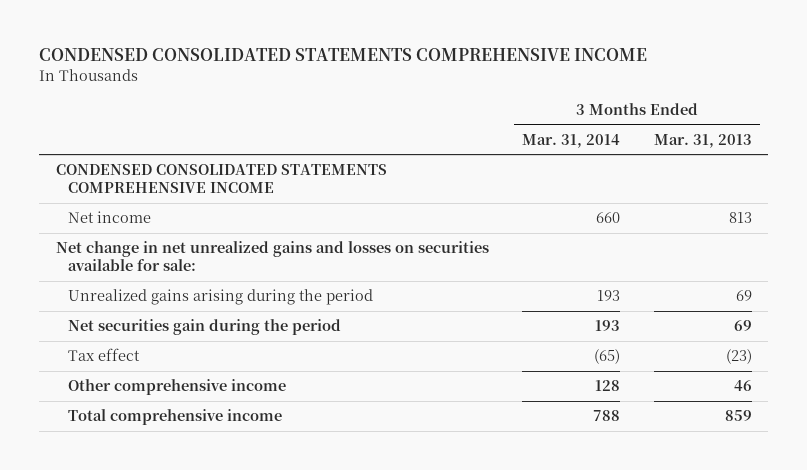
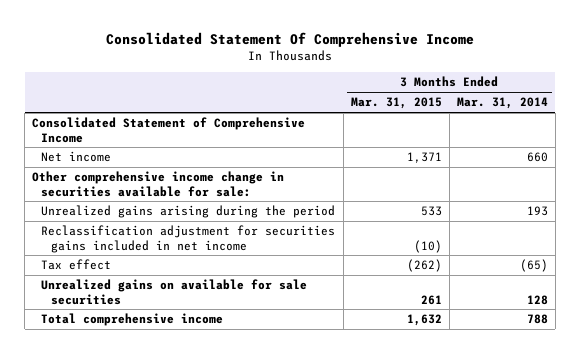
- CONDENSED CONSOLIDATED STATEMENTS COMPREHENSIVE INCOME
+ Consolidated Statement Of Comprehensive Income
- | 3 Months Ended Mar. 31, 2014 | 3 Months Ended Mar. 31, 2013
+ | 3 Months Ended Mar. 31, 2015 | 3 Months Ended Mar. 31, 2014
- CONDENSED CONSOLIDATED STATEMENTS COMPREHENSIVE INCOME
+ Consolidated Statement of Comprehensive Income
- Net change in net unrealized gains and losses on securities available for sale:
+ Other comprehensive income change in securities available for sale:
- Net securities gain during the period | 193 | 69
+ Reclassification adjustment for securities gains included in net income | (10) |
- Other comprehensive income | 128 | 46
+ Unrealized gains on available for sale securities | 261 | 128

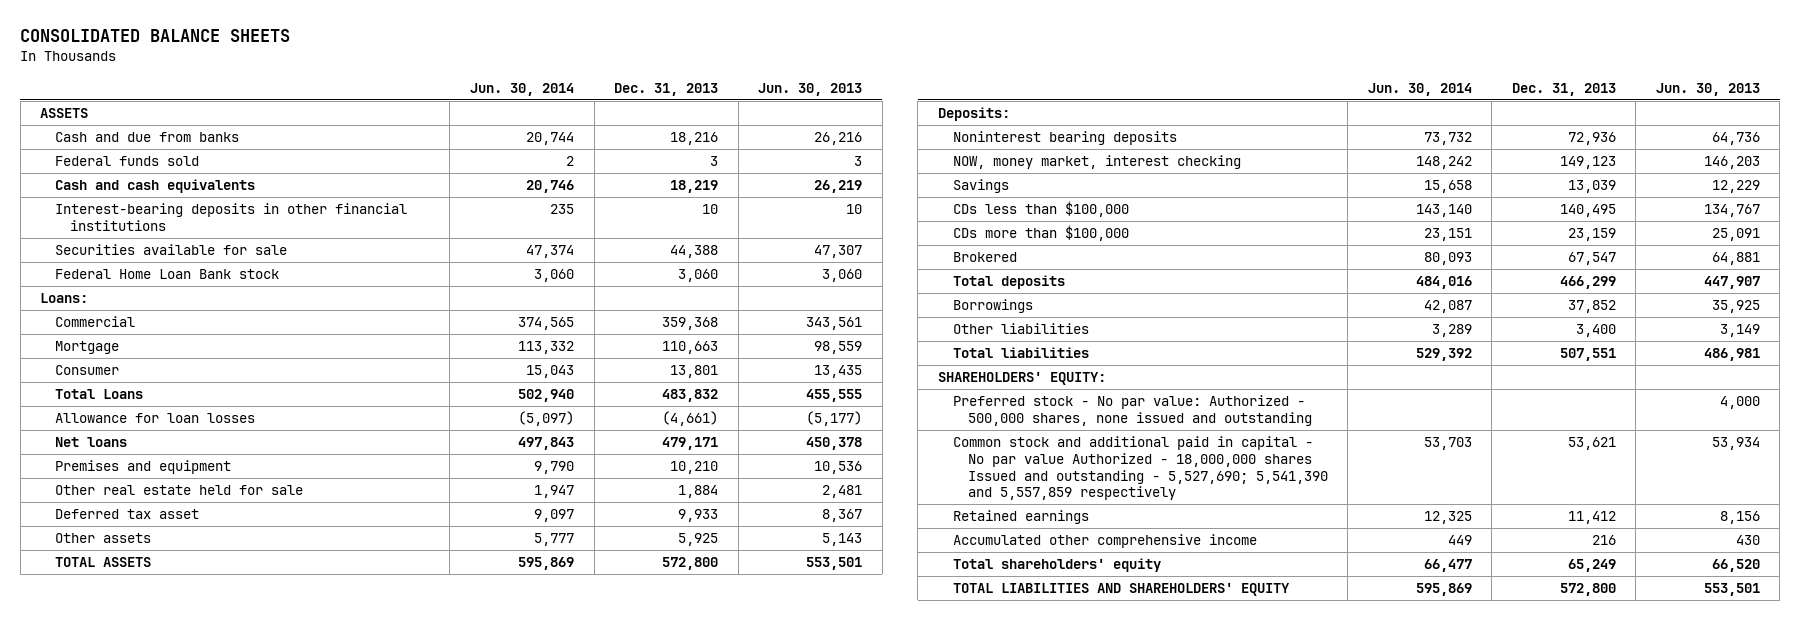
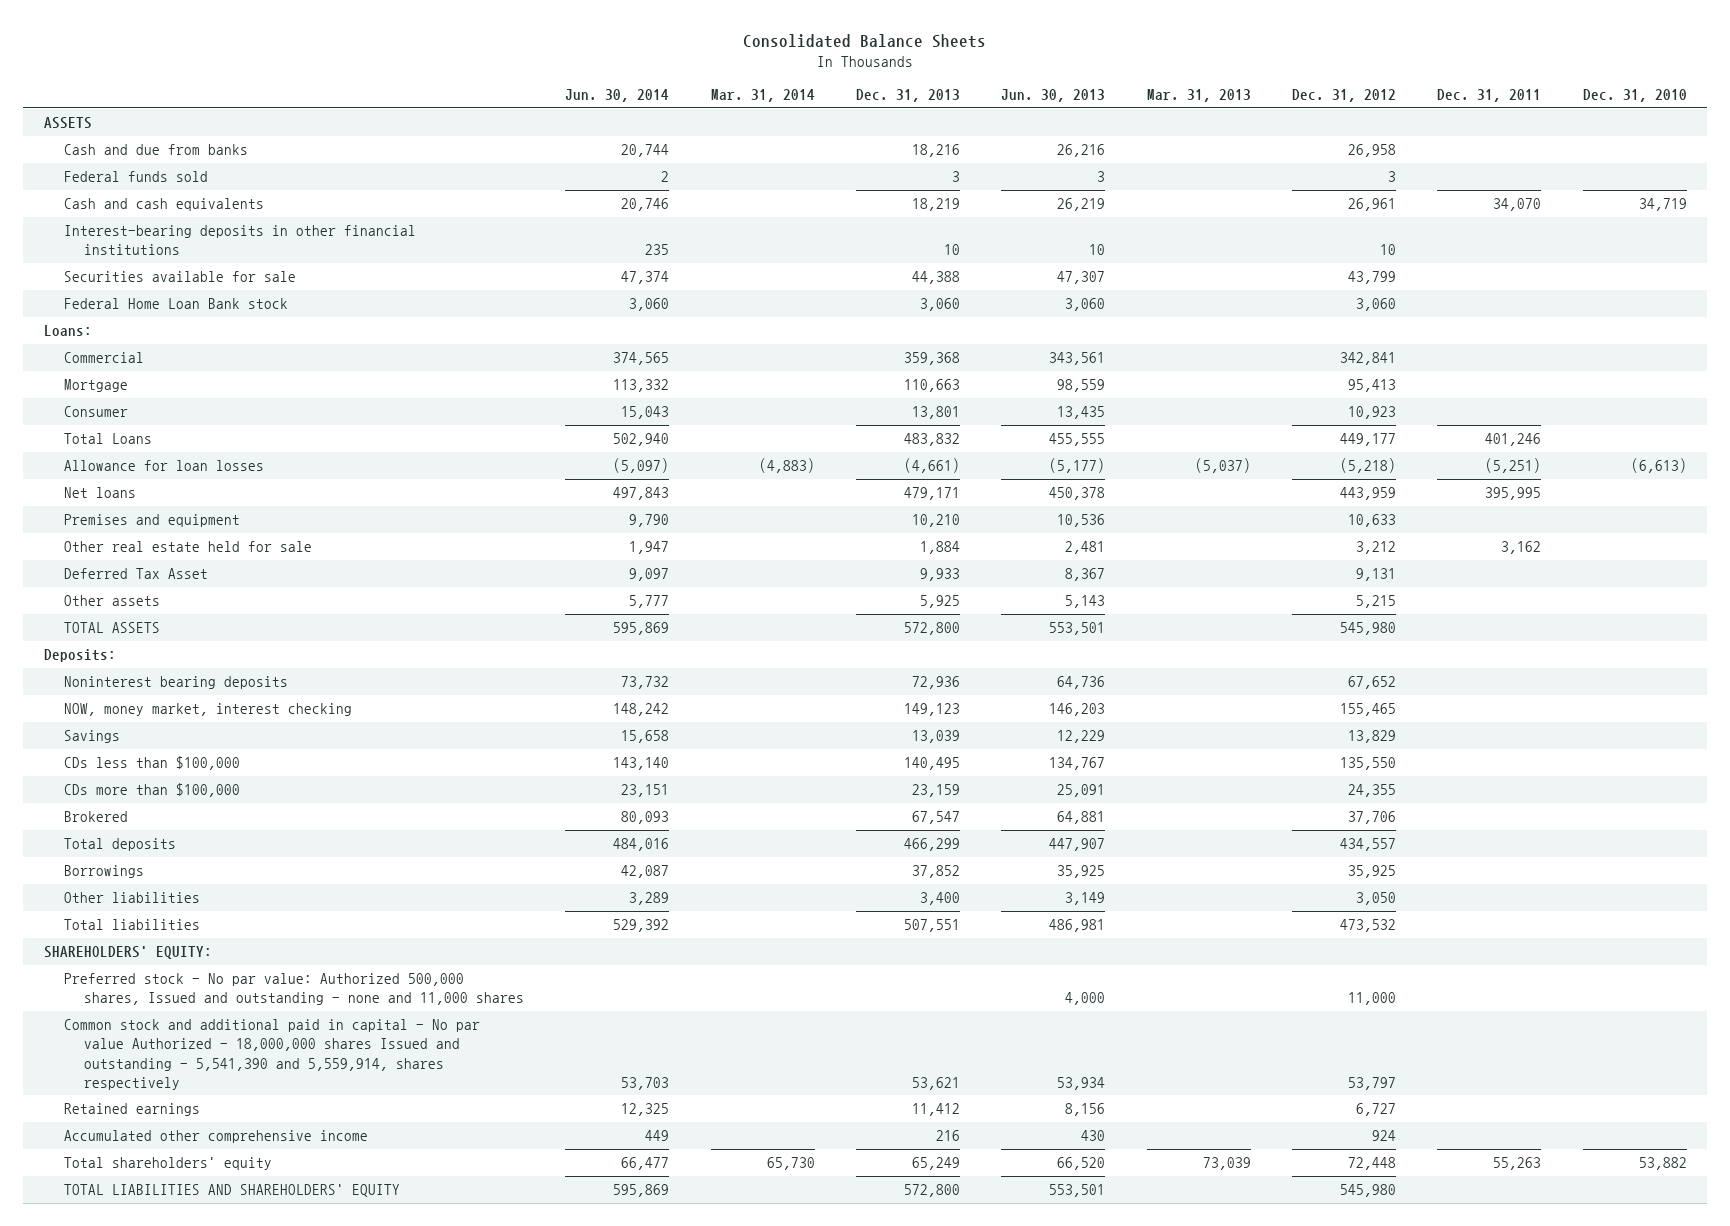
- CONSOLIDATED BALANCE SHEETS
+ Consolidated Balance Sheets
- | Jun. 30, 2014 | Dec. 31, 2013 | Jun. 30, 2013
+ | Jun. 30, 2014 | Mar. 31, 2014 | Dec. 31, 2013 | Jun. 30, 2013 | Mar. 31, 2013 | Dec. 31, 2012 | Dec. 31, 2011 | Dec. 31, 2010
- Deferred tax asset | 9,097 | 9,933 | 8,367
+ Deferred Tax Asset | 9,097 | | 9,933 | 8,367 | | 9,131 | |
- Preferred stock - No par value: Authorized - 500,000 shares, none issued and outstanding | | | 4,000
- Common stock and additional paid in capital - No par value Authorized - 18,000,000 shares Issued and outstanding - 5,527,690; 5,541,390 and 5,557,859 respectively | 53,703 | 53,621 | 53,934
+ Preferred stock - No par value: Authorized 500,000 shares, Issued and outstanding - none and 11,000 shares | | | | 4,000 | | 11,000 | |
+ Common stock and additional paid in capital - No par value Authorized - 18,000,000 shares Issued and outstanding - 5,541,390 and 5,559,914, shares respectively | 53,703 | | 53,621 | 53,934 | | 53,797 | |

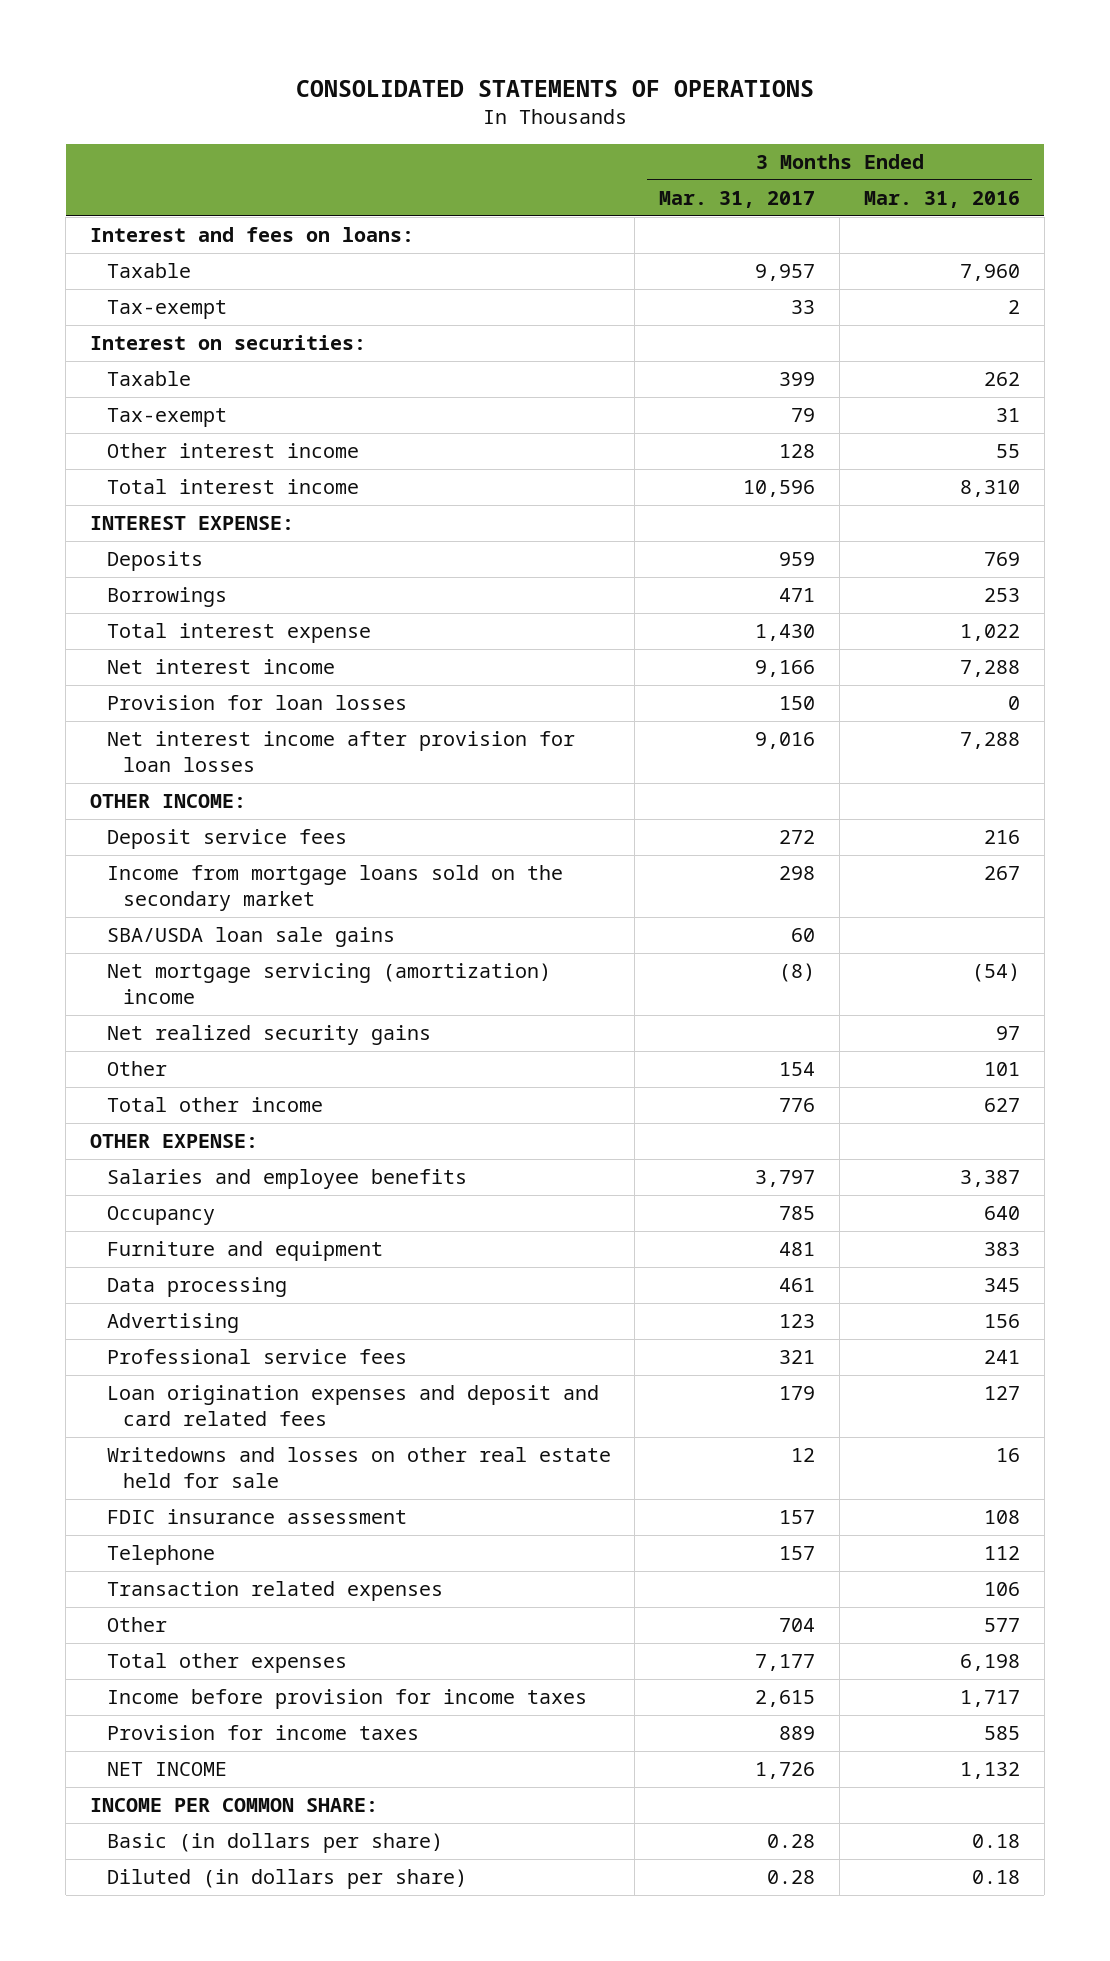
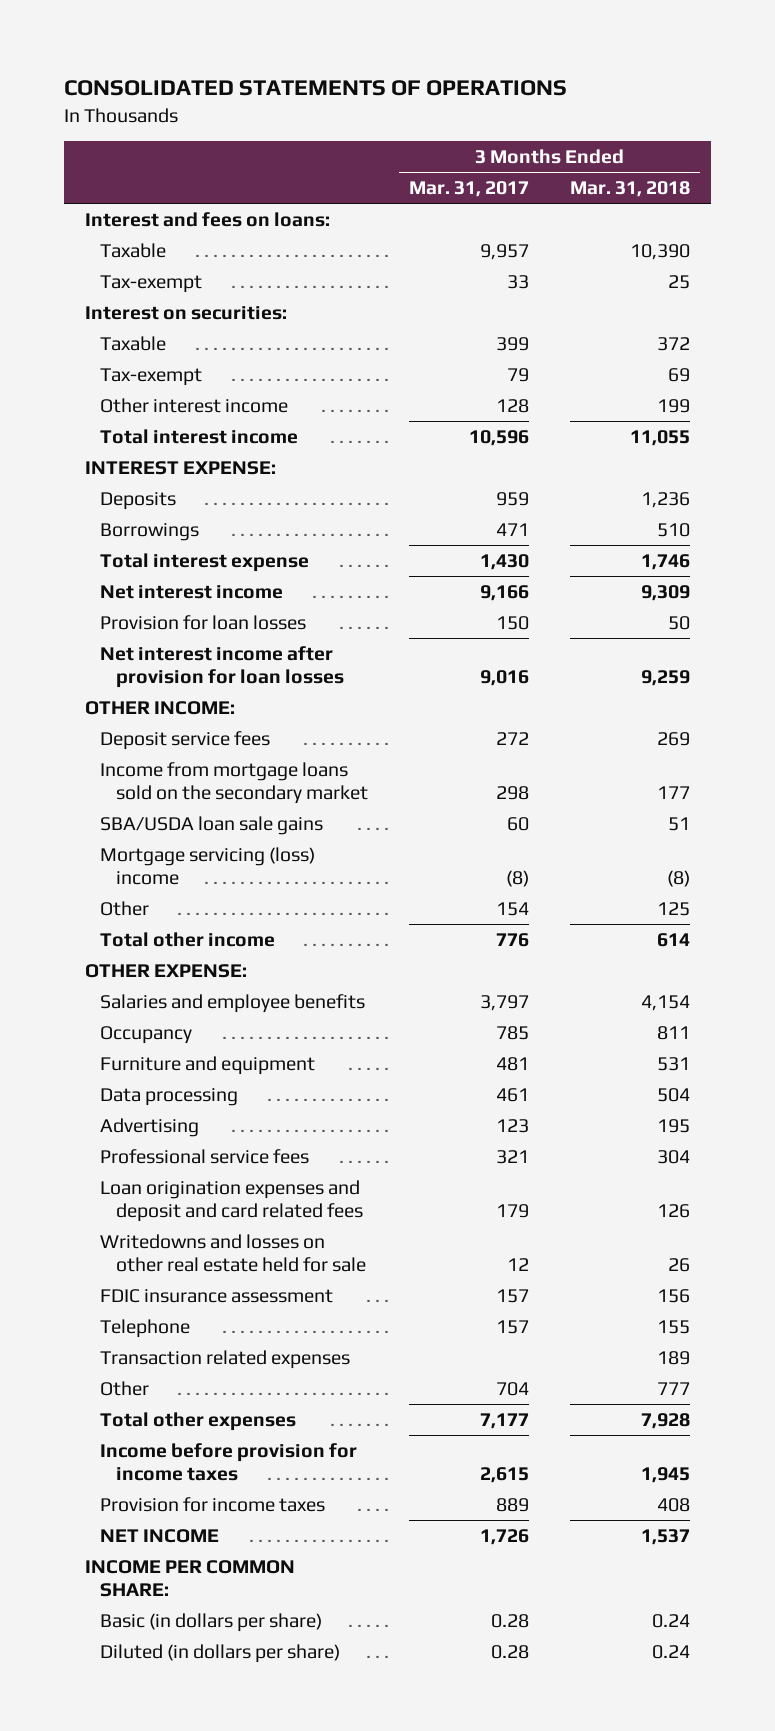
- | 3 Months Ended Mar. 31, 2017 | 3 Months Ended Mar. 31, 2016
+ | 3 Months Ended Mar. 31, 2017 | 3 Months Ended Mar. 31, 2018
- Net mortgage servicing (amortization) income | (8) | (54)
- Net realized security gains | | 97
+ Mortgage servicing (loss) income | (8) | (8)

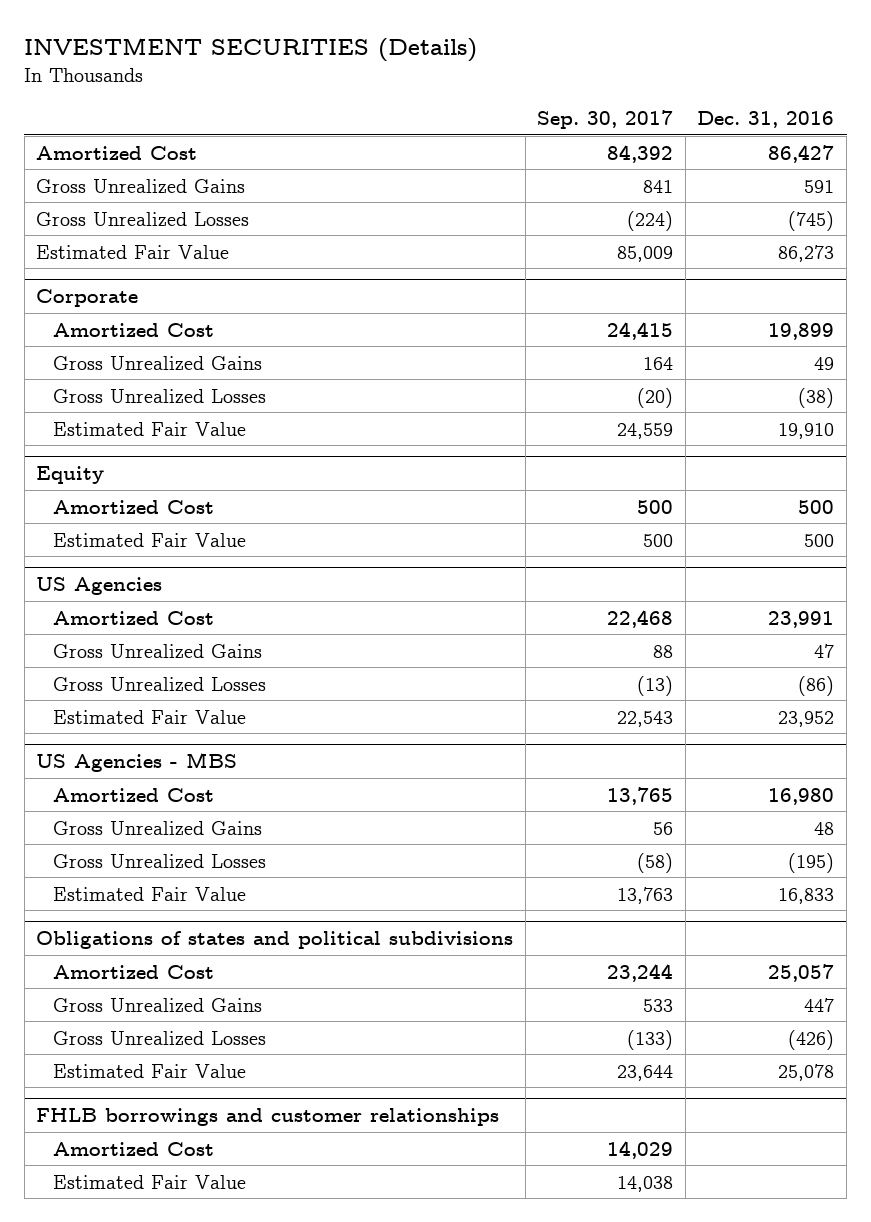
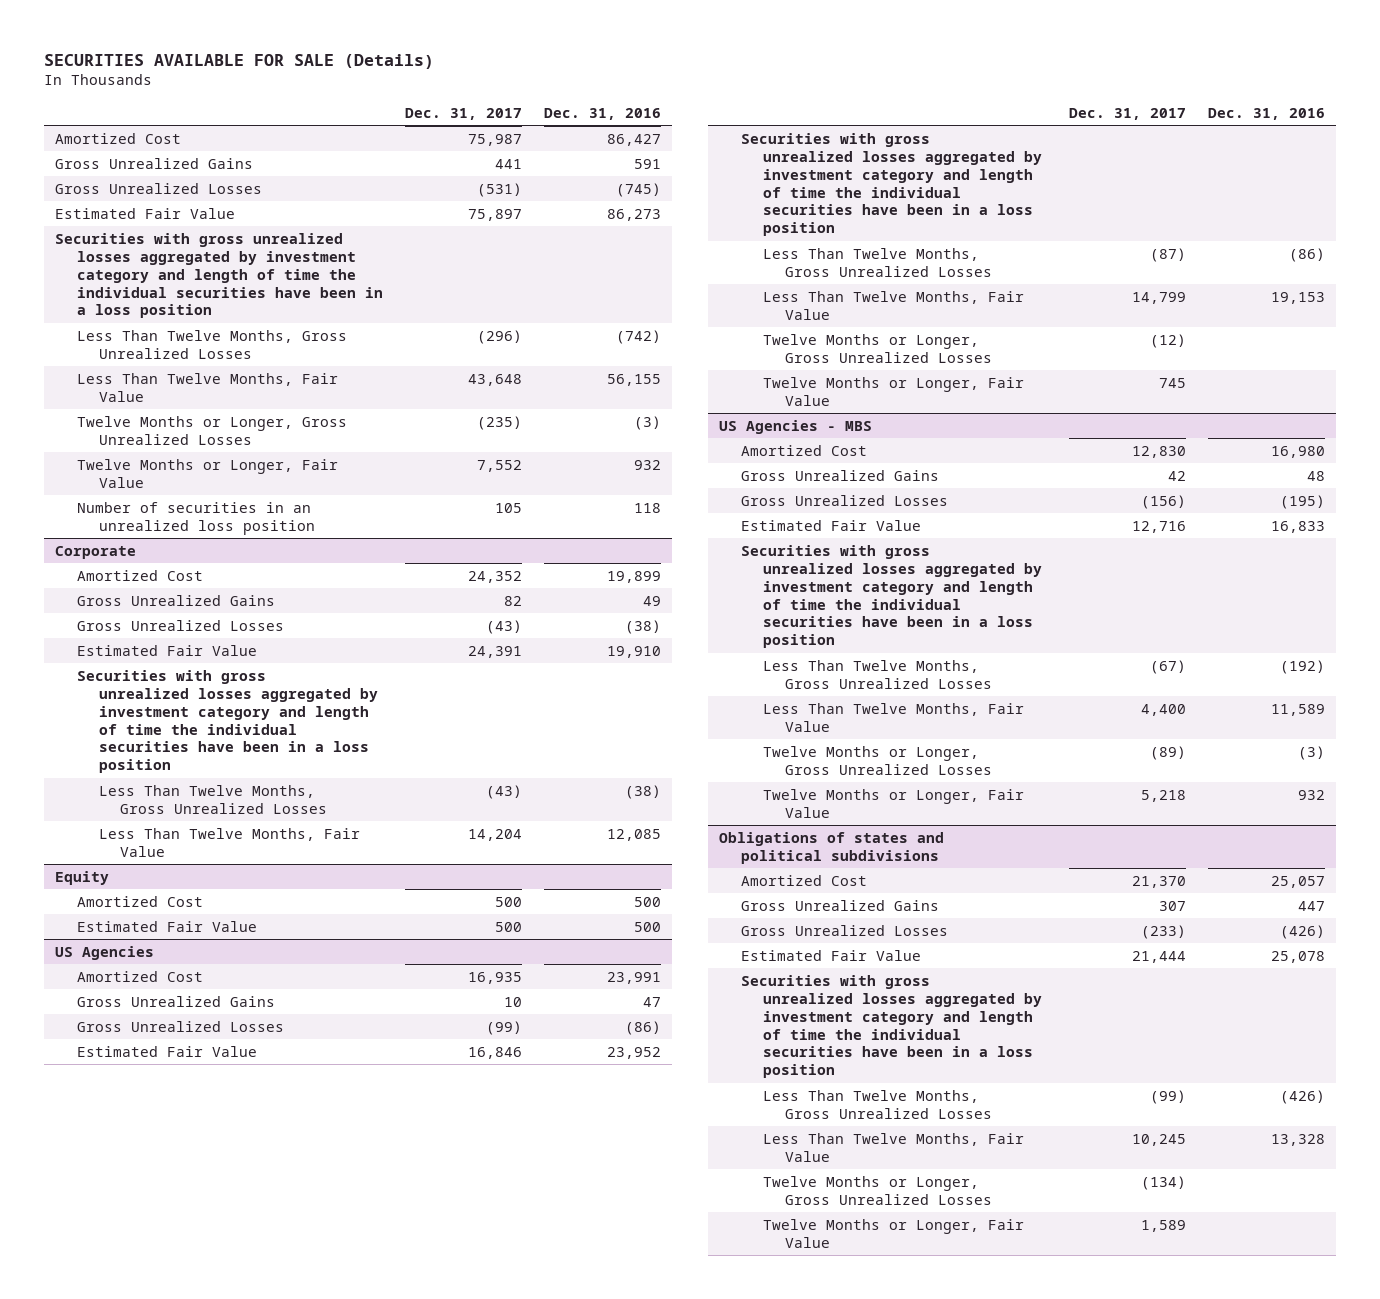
- INVESTMENT SECURITIES (Details)
+ SECURITIES AVAILABLE FOR SALE (Details)
- | Sep. 30, 2017 | Dec. 31, 2016
+ | Dec. 31, 2017 | Dec. 31, 2016
+ Securities with gross unrealized losses aggregated by investment category and length of time the individual securities have been in a loss position
+ Less Than Twelve Months, Gross Unrealized Losses | (296) | (742)
+ Less Than Twelve Months, Fair Value | 43,648 | 56,155
+ Twelve Months or Longer, Gross Unrealized Losses | (235) | (3)
+ Twelve Months or Longer, Fair Value | 7,552 | 932
+ Number of securities in an unrealized loss position | 105 | 118
@ Corporate
+ Securities with gross unrealized losses aggregated by investment category and length of time the individual securities have been in a loss position
+ Less Than Twelve Months, Gross Unrealized Losses | (43) | (38)
+ Less Than Twelve Months, Fair Value | 14,204 | 12,085
@ US Agencies
+ Securities with gross unrealized losses aggregated by investment category and length of time the individual securities have been in a loss position
+ Less Than Twelve Months, Gross Unrealized Losses | (87) | (86)
+ Less Than Twelve Months, Fair Value | 14,799 | 19,153
+ Twelve Months or Longer, Gross Unrealized Losses | (12) |
+ Twelve Months or Longer, Fair Value | 745 |
@ US Agencies - MBS
+ Securities with gross unrealized losses aggregated by investment category and length of time the individual securities have been in a loss position
+ Less Than Twelve Months, Gross Unrealized Losses | (67) | (192)
+ Less Than Twelve Months, Fair Value | 4,400 | 11,589
+ Twelve Months or Longer, Gross Unrealized Losses | (89) | (3)
+ Twelve Months or Longer, Fair Value | 5,218 | 932
- FHLB borrowings and customer relationships
- Amortized Cost | 14,029 |
- Estimated Fair Value | 14,038 |
@ Obligations of states and political subdivisions
+ Securities with gross unrealized losses aggregated by investment category and length of time the individual securities have been in a loss position
+ Less Than Twelve Months, Gross Unrealized Losses | (99) | (426)
+ Less Than Twelve Months, Fair Value | 10,245 | 13,328
+ Twelve Months or Longer, Gross Unrealized Losses | (134) |
+ Twelve Months or Longer, Fair Value | 1,589 |

